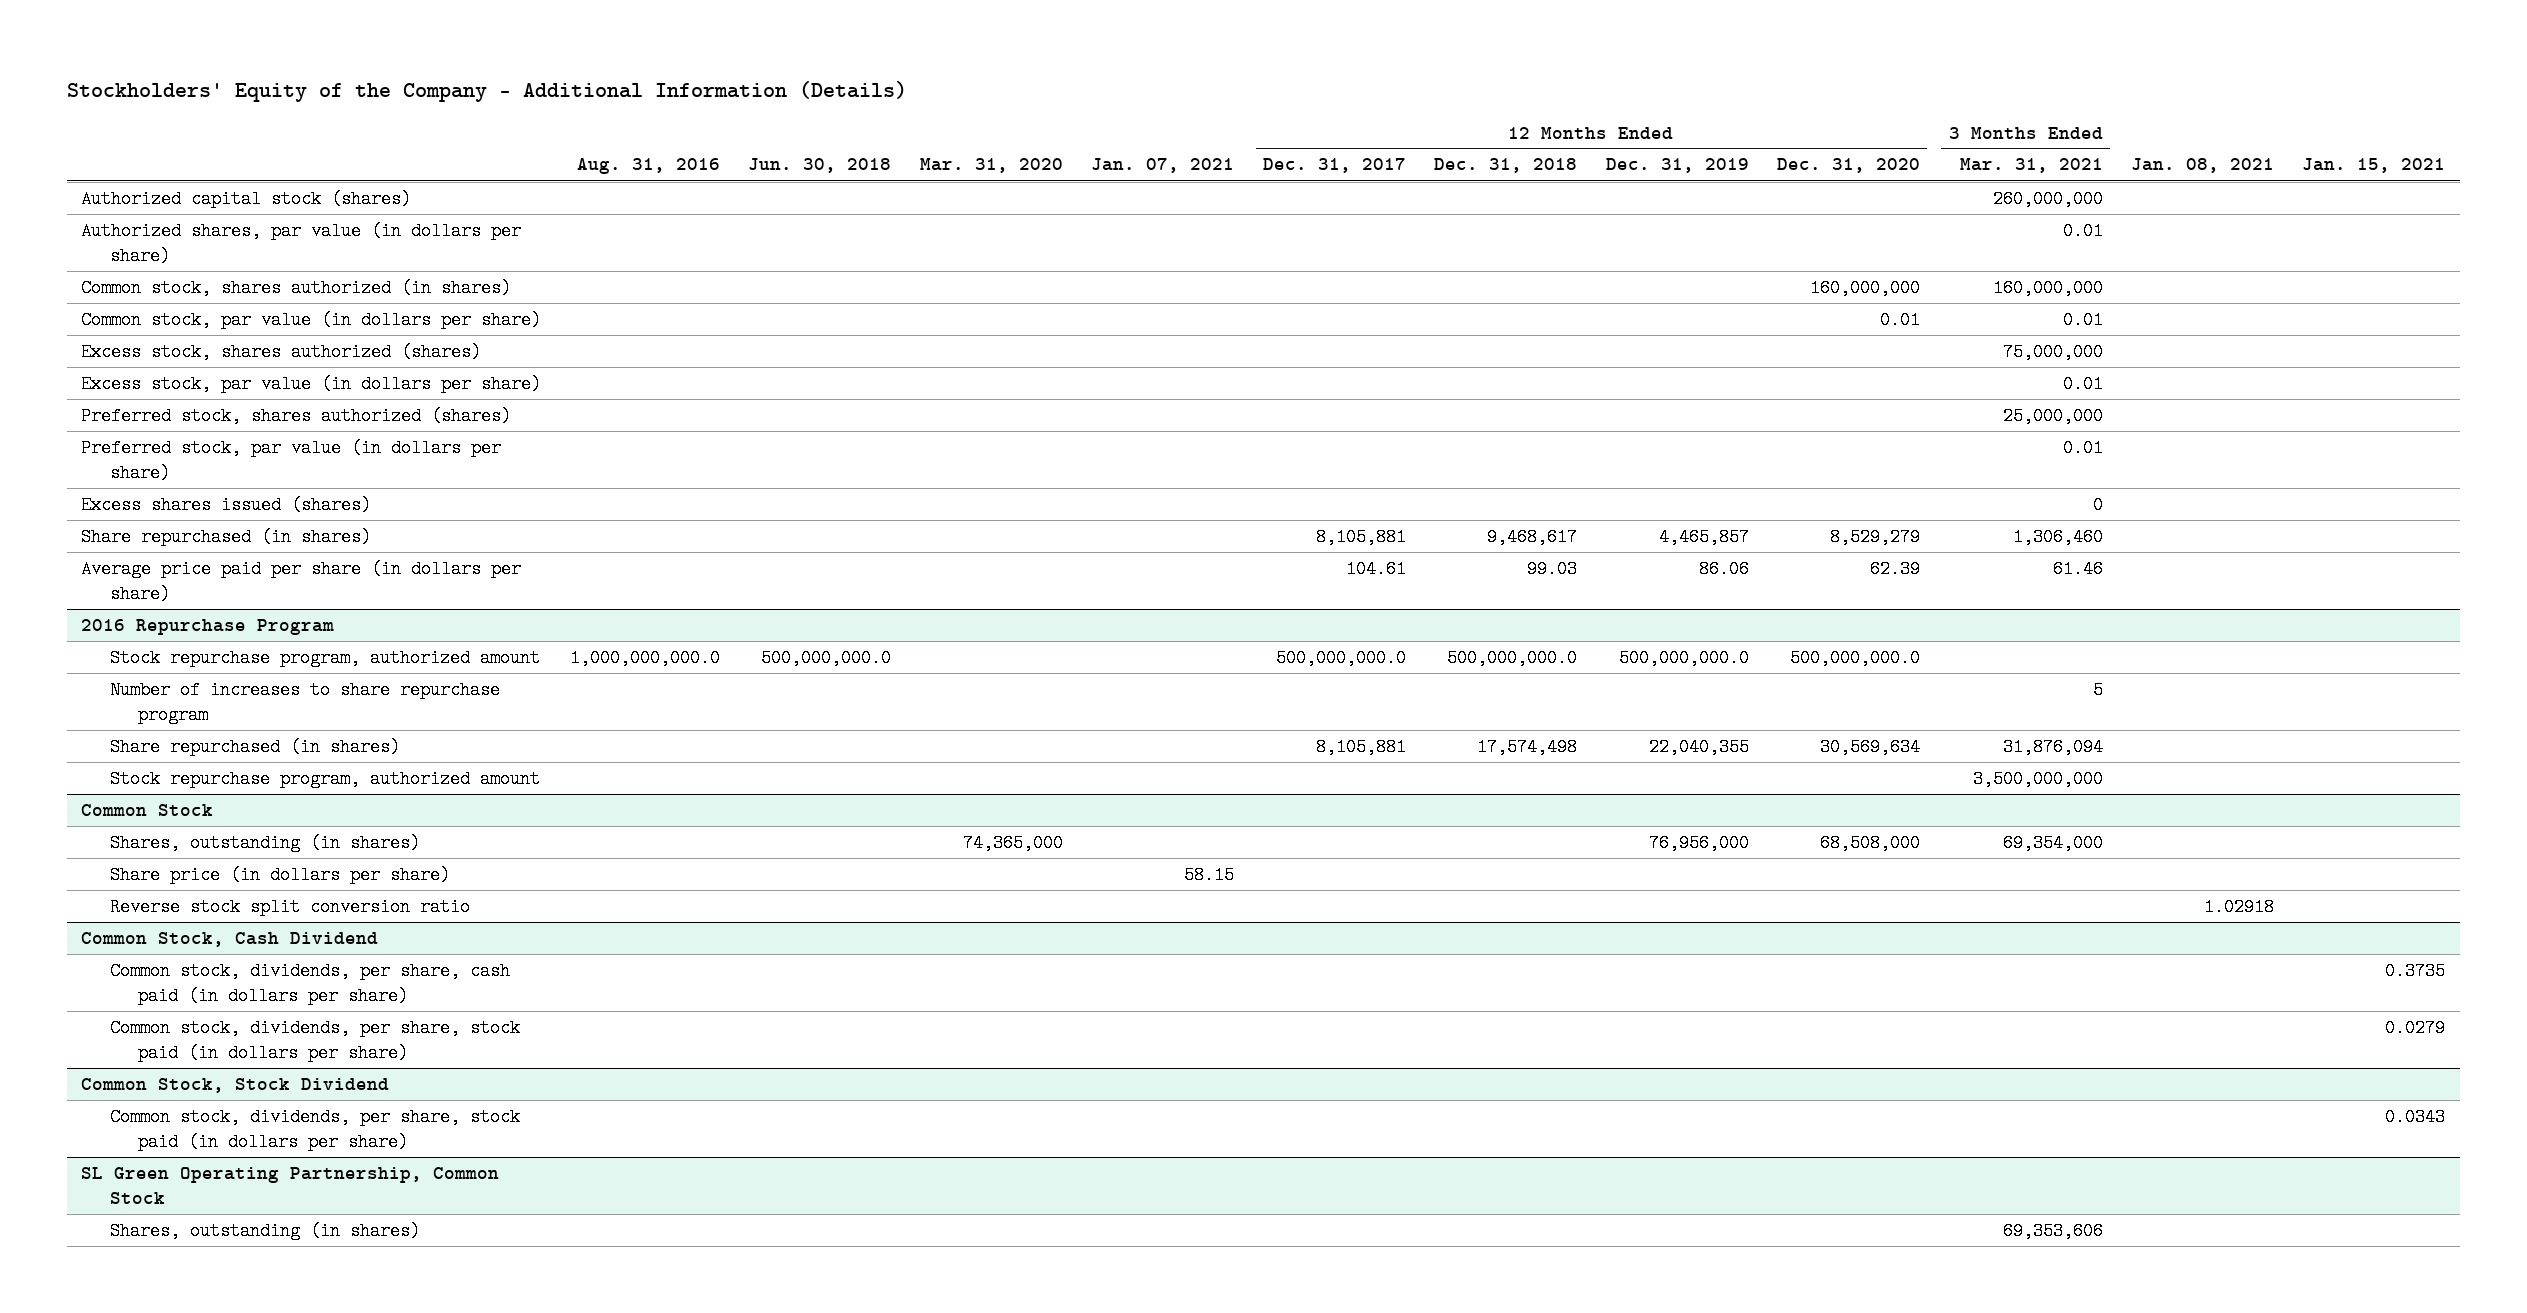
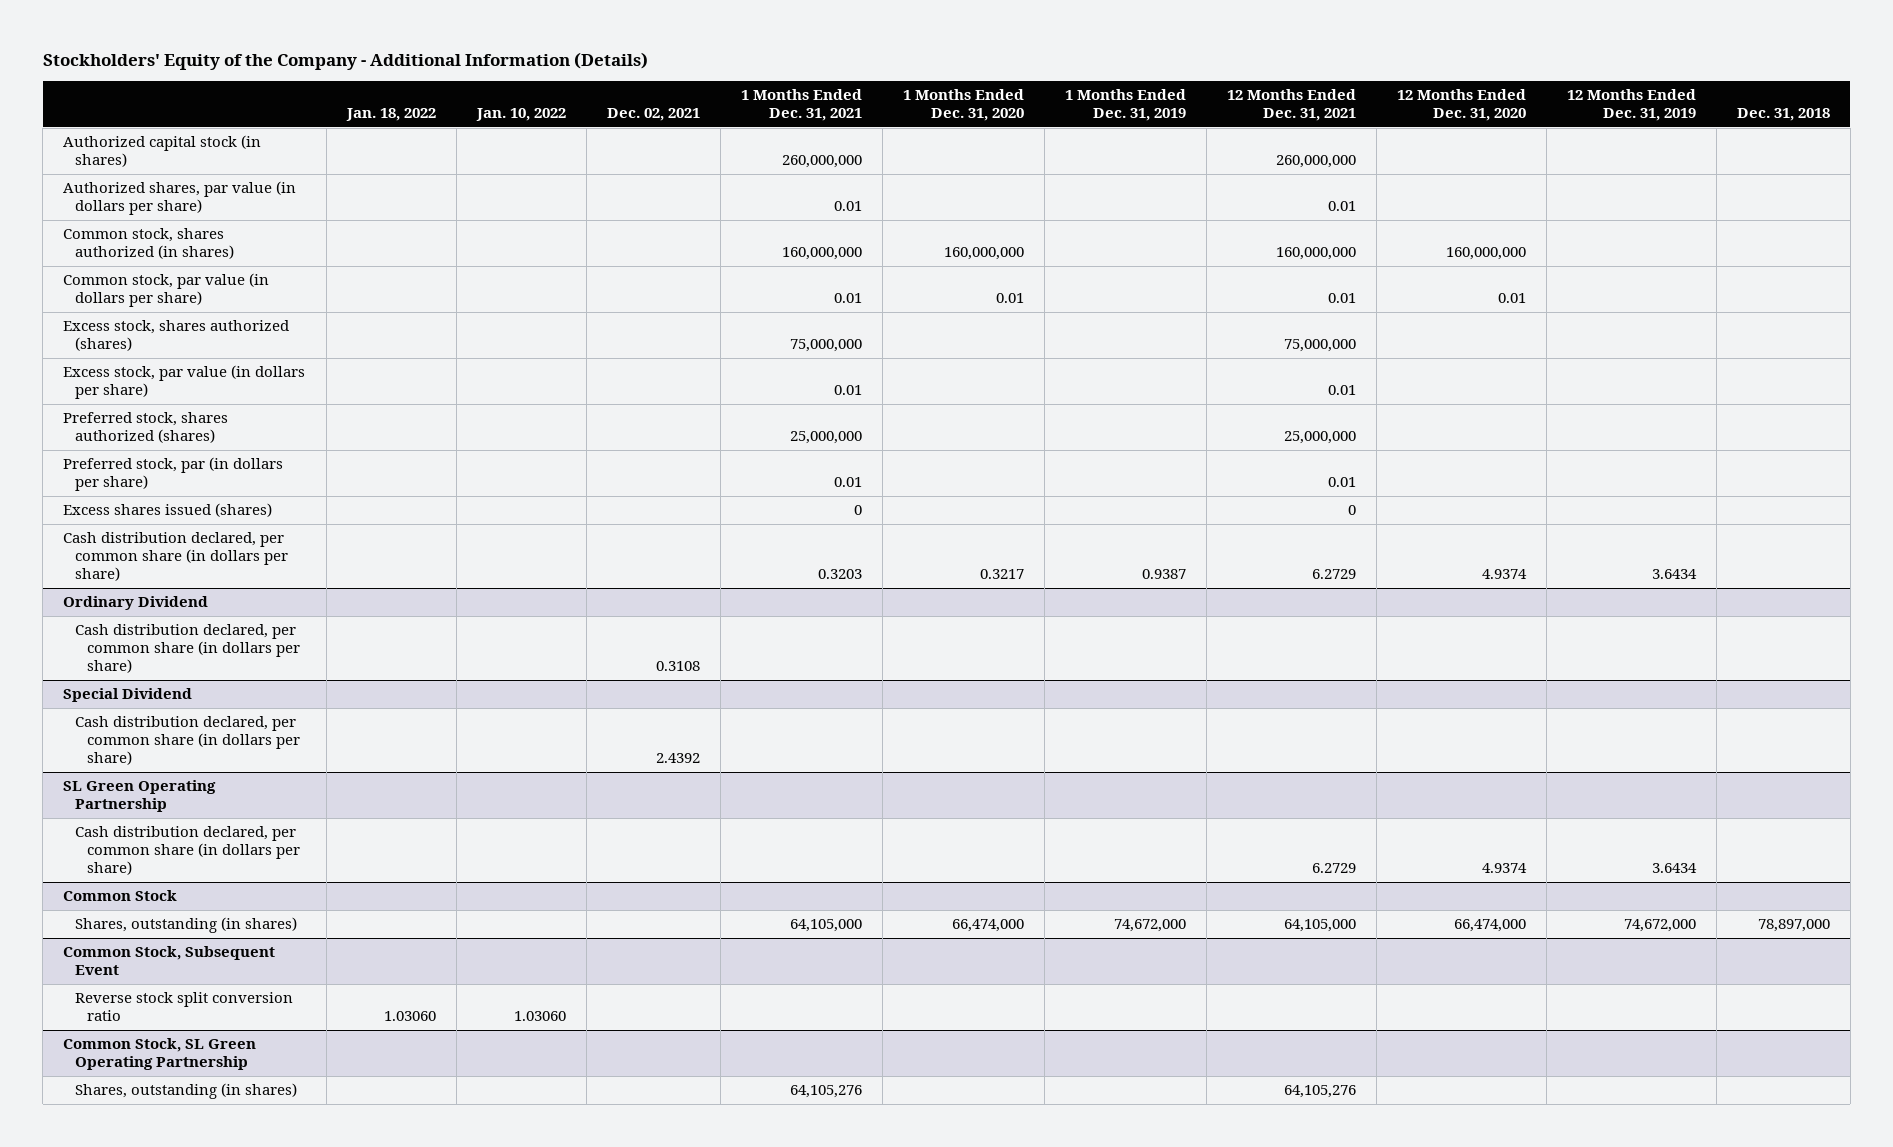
- | Aug. 31, 2016 | Jun. 30, 2018 | Mar. 31, 2020 | Jan. 07, 2021 | 12 Months Ended Dec. 31, 2017 | 12 Months Ended Dec. 31, 2018 | 12 Months Ended Dec. 31, 2019 | 12 Months Ended Dec. 31, 2020 | 3 Months Ended Mar. 31, 2021 | Jan. 08, 2021 | Jan. 15, 2021
+ | Jan. 18, 2022 | Jan. 10, 2022 | Dec. 02, 2021 | 1 Months Ended Dec. 31, 2021 | 1 Months Ended Dec. 31, 2020 | 1 Months Ended Dec. 31, 2019 | 12 Months Ended Dec. 31, 2021 | 12 Months Ended Dec. 31, 2020 | 12 Months Ended Dec. 31, 2019 | Dec. 31, 2018
- Authorized capital stock (shares) | | | | | | | | | 260,000,000 | |
+ Authorized capital stock (in shares) | | | | 260,000,000 | | | 260,000,000 | | |
- Preferred stock, par value (in dollars per share) | | | | | | | | | 0.01 | |
+ Preferred stock, par (in dollars per share) | | | | 0.01 | | | 0.01 | | |
- Share repurchased (in shares) | | | | | 8,105,881 | 9,468,617 | 4,465,857 | 8,529,279 | 1,306,460 | |
- Average price paid per share (in dollars per share) | | | | | 104.61 | 99.03 | 86.06 | 62.39 | 61.46 | |
- 2016 Repurchase Program
- Stock repurchase program, authorized amount | 1,000,000,000.0 | 500,000,000.0 | | | 500,000,000.0 | 500,000,000.0 | 500,000,000.0 | 500,000,000.0 | | |
- Number of increases to share repurchase program | | | | | | | | | 5 | |
- Share repurchased (in shares) | | | | | 8,105,881 | 17,574,498 | 22,040,355 | 30,569,634 | 31,876,094 | |
- Stock repurchase program, authorized amount | | | | | | | | | 3,500,000,000 | |
+ Cash distribution declared, per common share (in dollars per share) | | | | 0.3203 | 0.3217 | 0.9387 | 6.2729 | 4.9374 | 3.6434 |
+ Ordinary Dividend
+ Cash distribution declared, per common share (in dollars per share) | | | 0.3108 | | | | | | |
+ Special Dividend
+ Cash distribution declared, per common share (in dollars per share) | | | 2.4392 | | | | | | |
+ SL Green Operating Partnership
+ Cash distribution declared, per common share (in dollars per share) | | | | | | | 6.2729 | 4.9374 | 3.6434 |
@ Common Stock
- Shares, outstanding (in shares) | | | 74,365,000 | | | | 76,956,000 | 68,508,000 | 69,354,000 | |
- Share price (in dollars per share) | | | | 58.15 | | | | | | |
- Reverse stock split conversion ratio | | | | | | | | | | 1.02918 |
- Common Stock, Cash Dividend
- Common stock, dividends, per share, cash paid (in dollars per share) | | | | | | | | | | | 0.3735
- Common stock, dividends, per share, stock paid (in dollars per share) | | | | | | | | | | | 0.0279
- Common Stock, Stock Dividend
- Common stock, dividends, per share, stock paid (in dollars per share) | | | | | | | | | | | 0.0343
- SL Green Operating Partnership, Common Stock
@ Common Stock
+ Shares, outstanding (in shares) | | | | 64,105,000 | 66,474,000 | 74,672,000 | 64,105,000 | 66,474,000 | 74,672,000 | 78,897,000
+ Common Stock, Subsequent Event
+ Reverse stock split conversion ratio | 1.03060 | 1.03060 | | | | | | | |
+ Common Stock, SL Green Operating Partnership

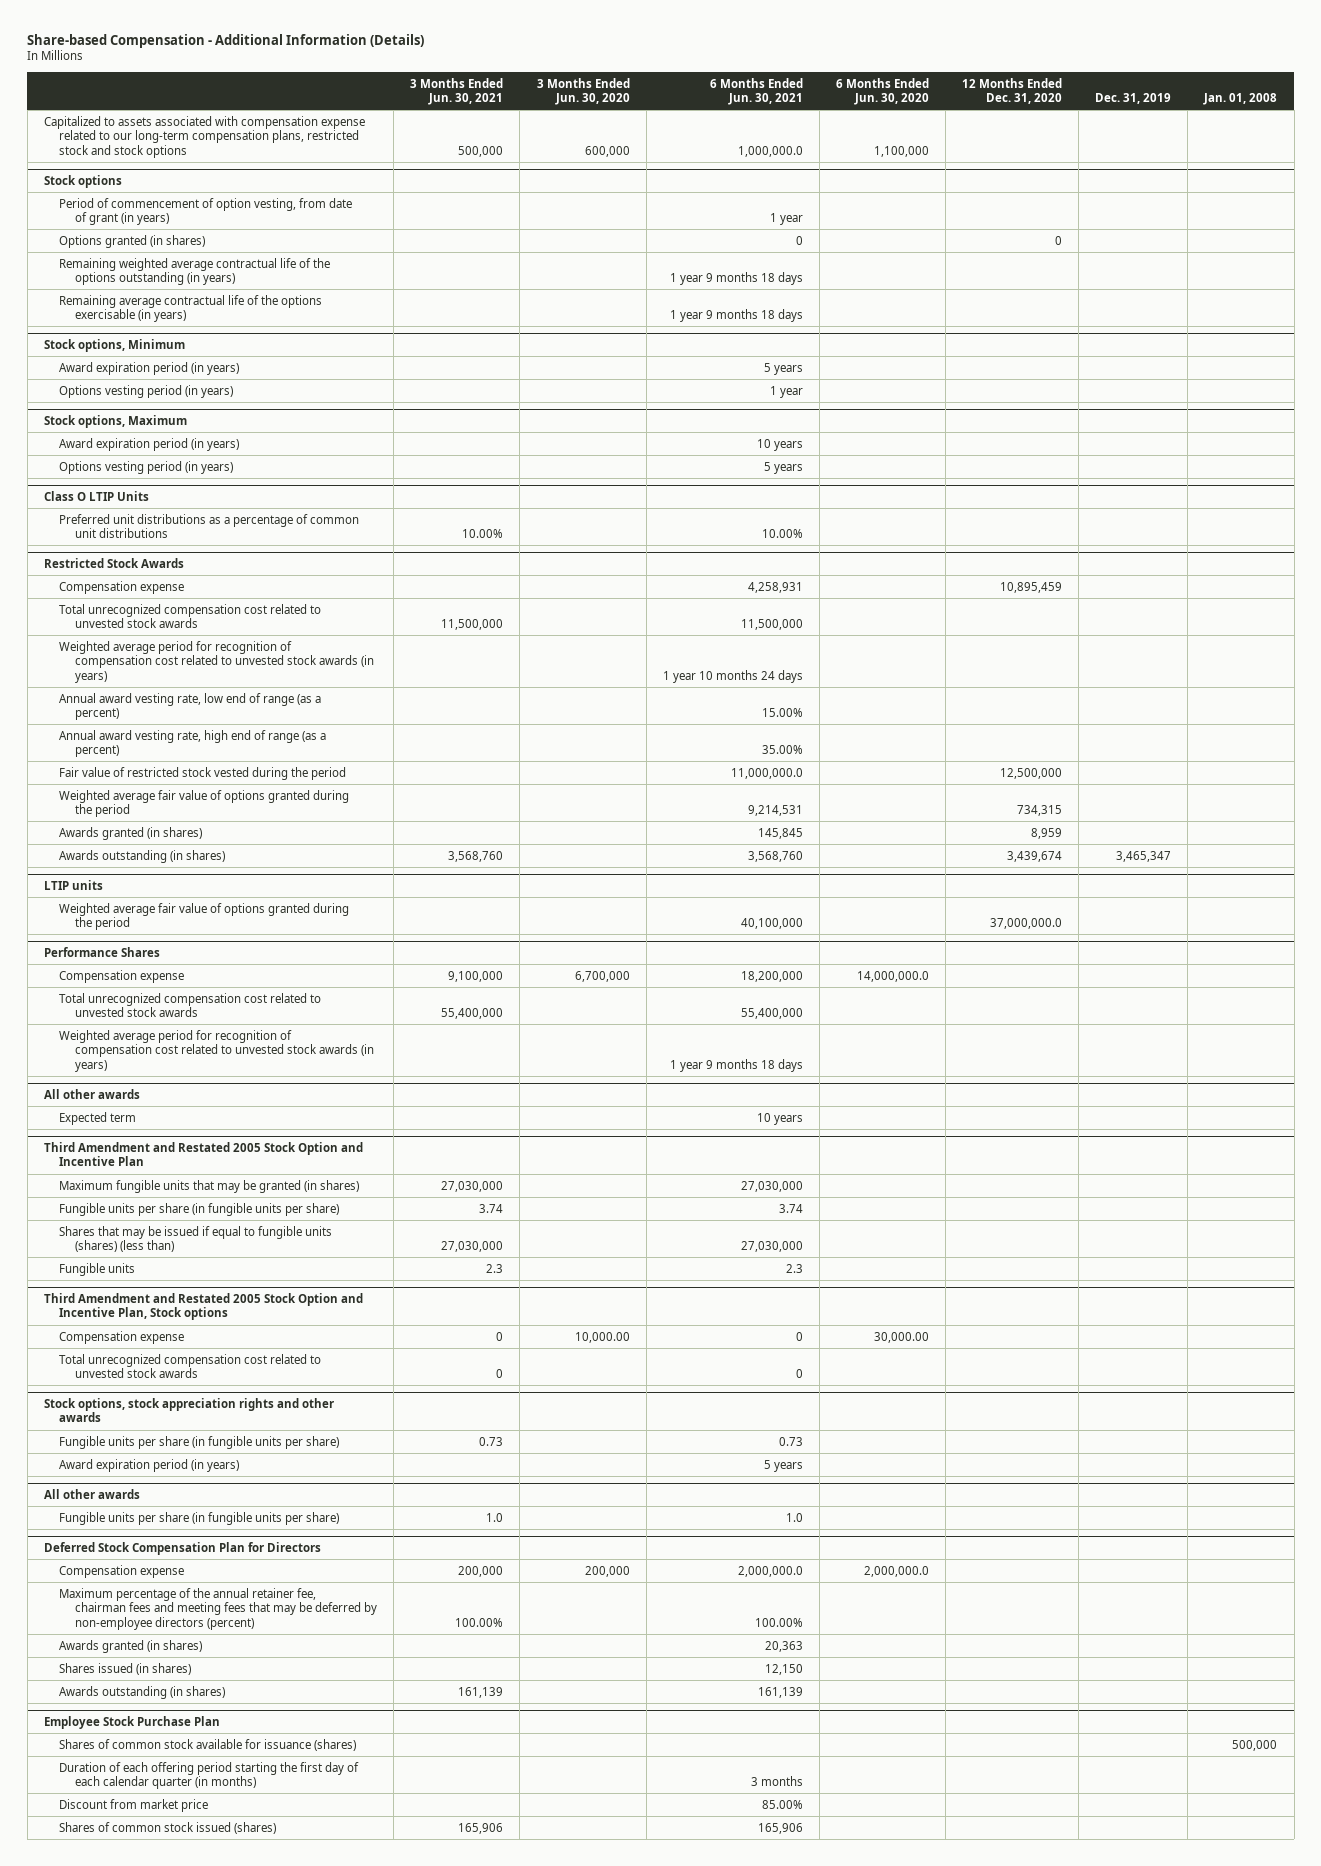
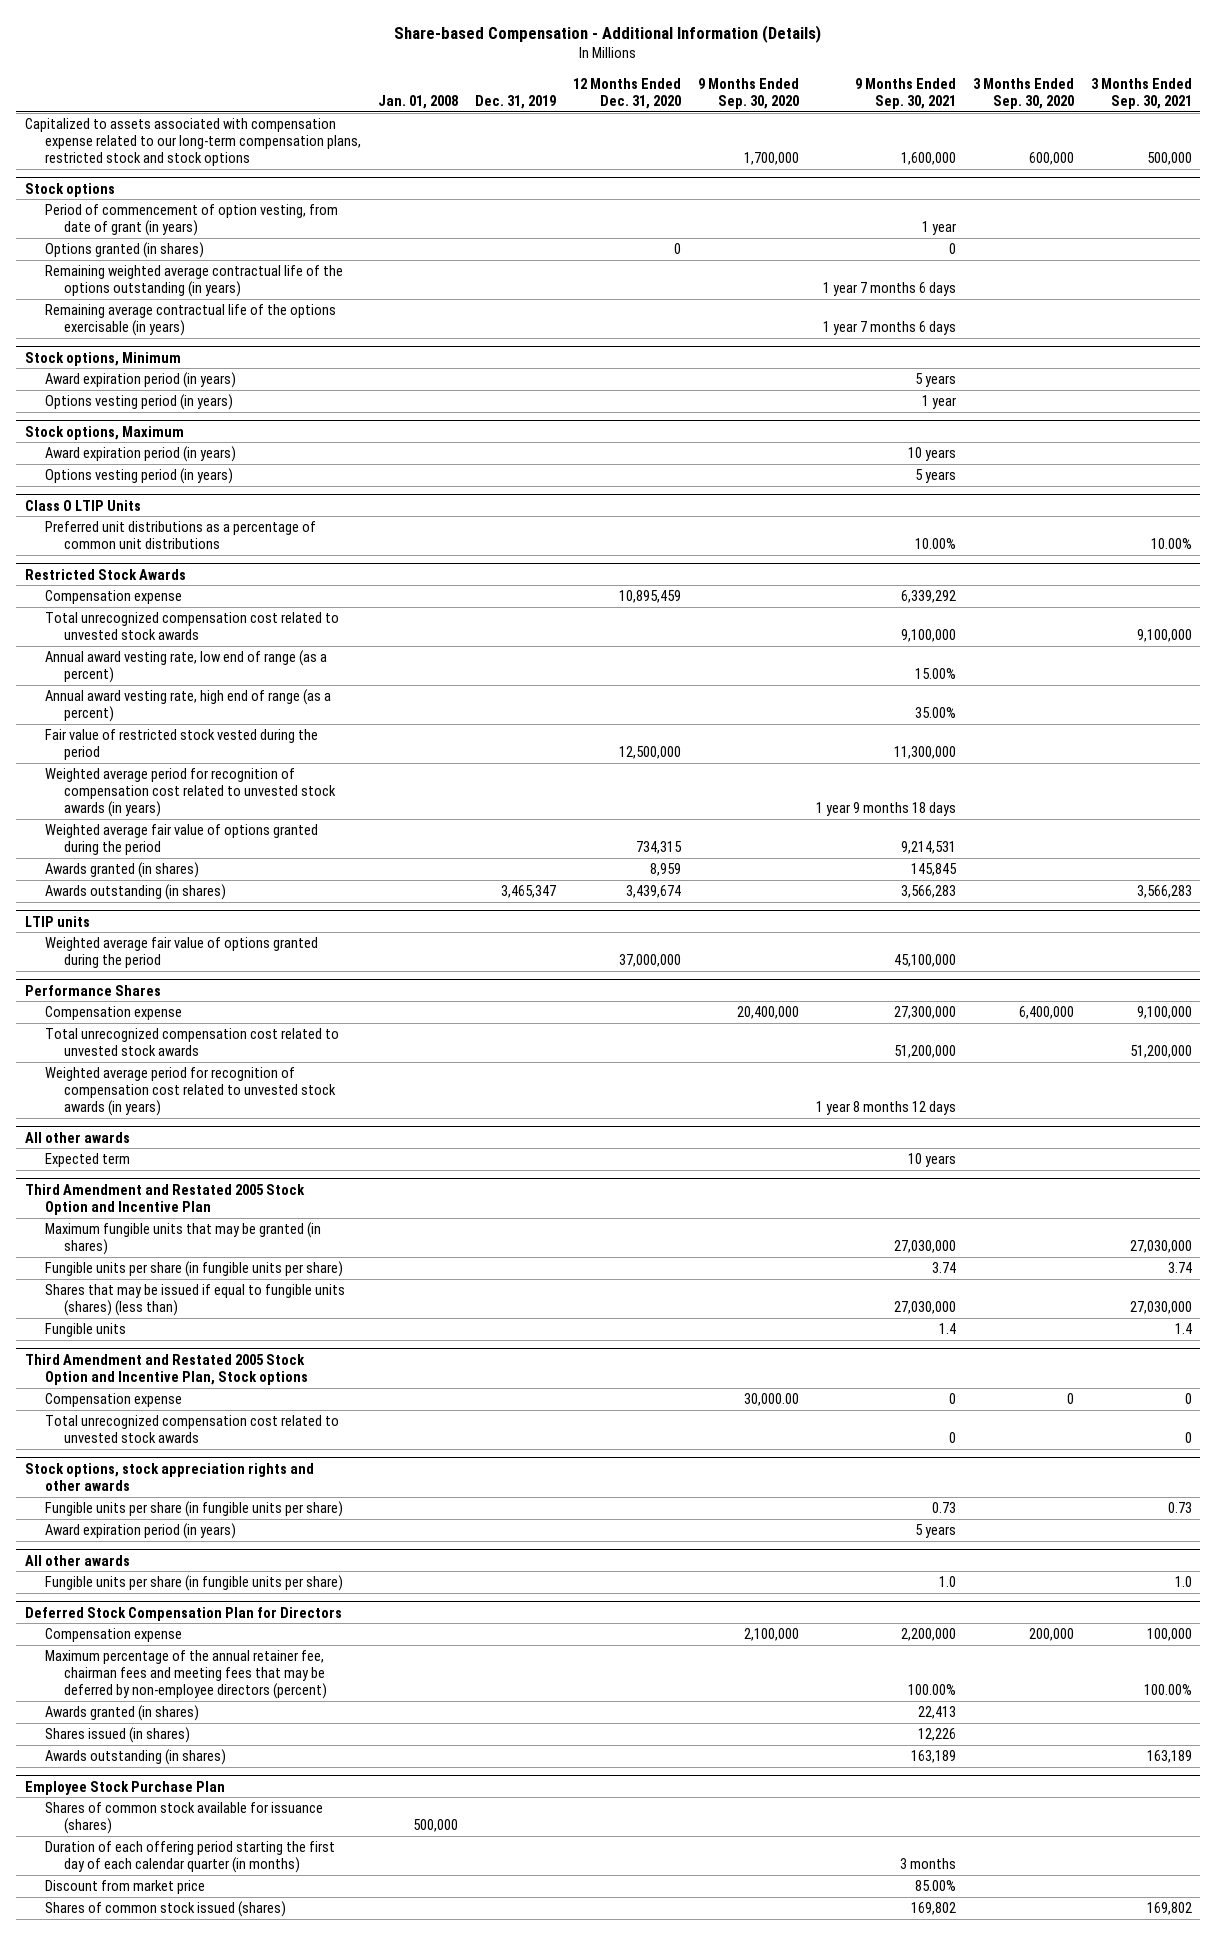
- | 3 Months Ended Jun. 30, 2021 | 3 Months Ended Jun. 30, 2020 | 6 Months Ended Jun. 30, 2021 | 6 Months Ended Jun. 30, 2020 | 12 Months Ended Dec. 31, 2020 | Dec. 31, 2019 | Jan. 01, 2008
+ | Jan. 01, 2008 | Dec. 31, 2019 | 12 Months Ended Dec. 31, 2020 | 9 Months Ended Sep. 30, 2020 | 9 Months Ended Sep. 30, 2021 | 3 Months Ended Sep. 30, 2020 | 3 Months Ended Sep. 30, 2021
@ Restricted Stock Awards
moved down: Weighted average period for recognition of compensation cost related to unvested stock awards (in years) | | | | | 1 year 9 months 18 days | |
@ LTIP units
- Weighted average fair value of options granted during the period | | | 40,100,000 | | 37,000,000.0 | |
+ Weighted average fair value of options granted during the period | | | 37,000,000 | | 45,100,000 | |

